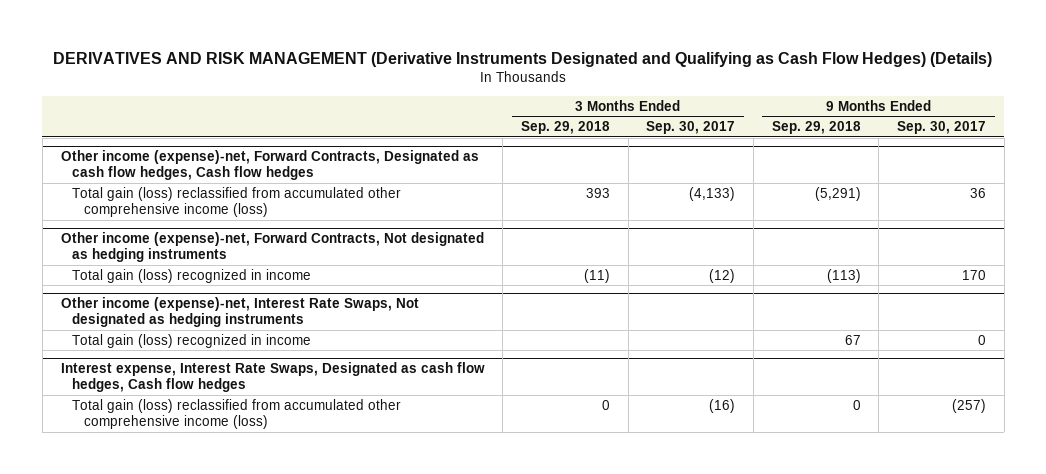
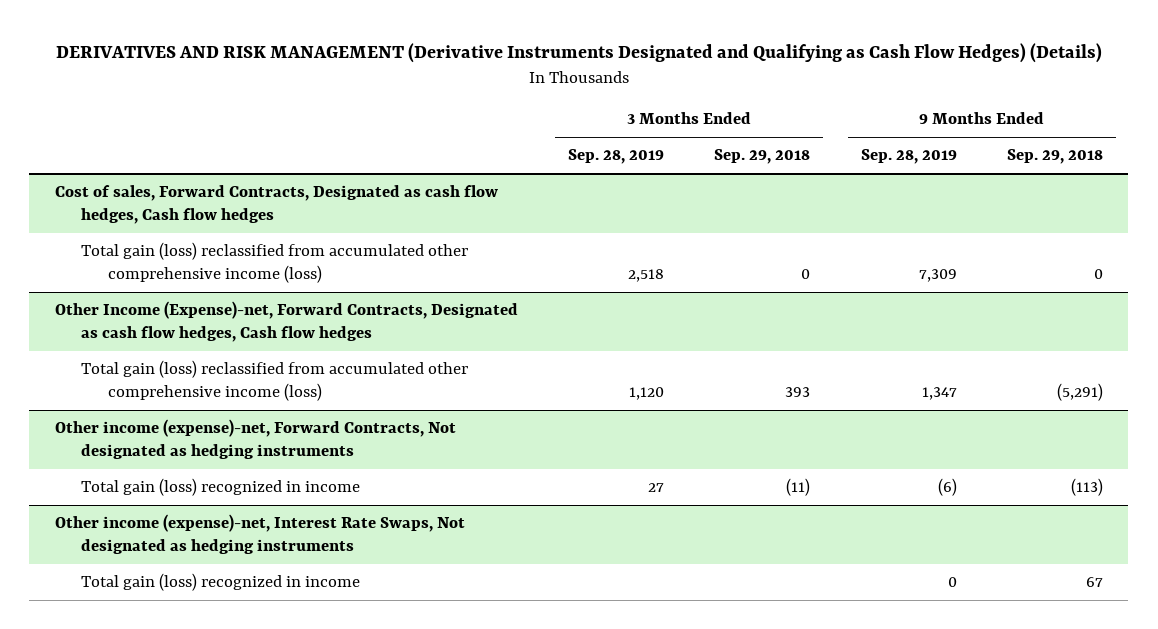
- | 3 Months Ended Sep. 29, 2018 | 3 Months Ended Sep. 30, 2017 | 9 Months Ended Sep. 29, 2018 | 9 Months Ended Sep. 30, 2017
+ | 3 Months Ended Sep. 28, 2019 | 3 Months Ended Sep. 29, 2018 | 9 Months Ended Sep. 28, 2019 | 9 Months Ended Sep. 29, 2018
- Other income (expense)-net, Forward Contracts, Designated as cash flow hedges, Cash flow hedges
+ Cost of sales, Forward Contracts, Designated as cash flow hedges, Cash flow hedges
+ Total gain (loss) reclassified from accumulated other comprehensive income (loss) | 2,518 | 0 | 7,309 | 0
+ Other Income (Expense)-net, Forward Contracts, Designated as cash flow hedges, Cash flow hedges
- Interest expense, Interest Rate Swaps, Designated as cash flow hedges, Cash flow hedges
- Total gain (loss) reclassified from accumulated other comprehensive income (loss) | 0 | (16) | 0 | (257)

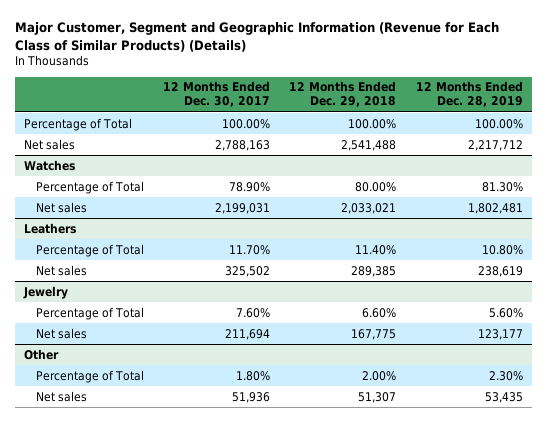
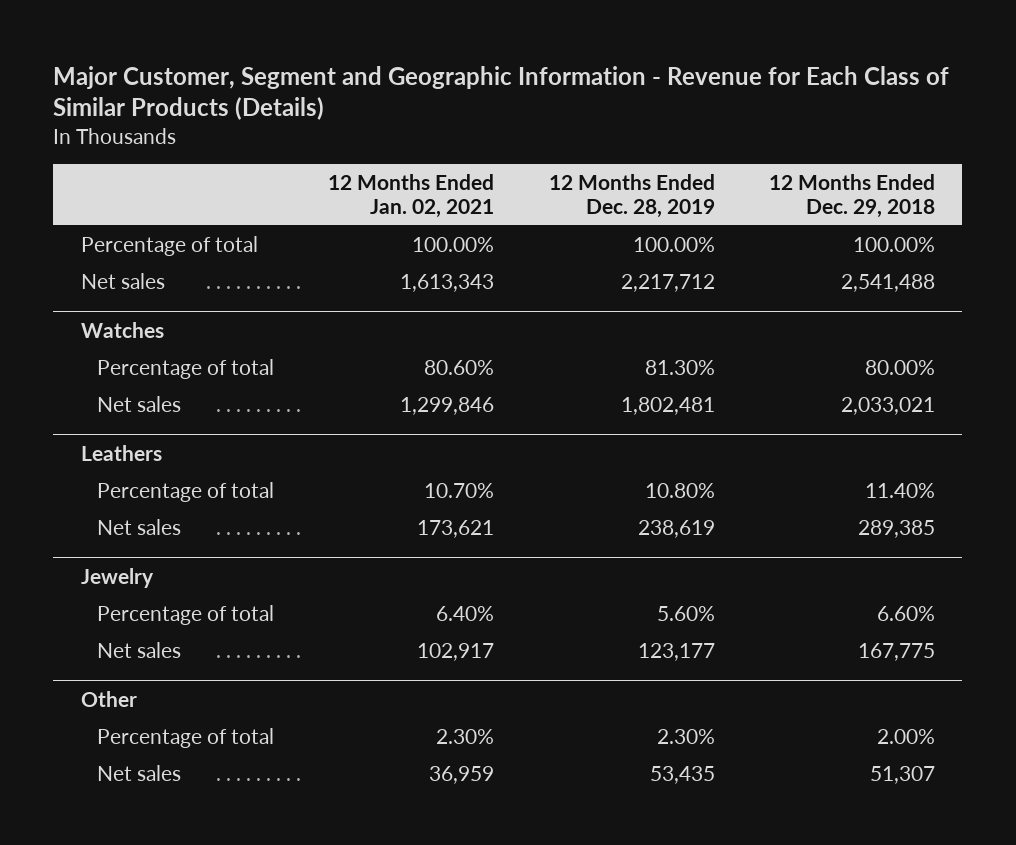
- Major Customer, Segment and Geographic Information (Revenue for Each Class of Similar Products) (Details)
+ Major Customer, Segment and Geographic Information - Revenue for Each Class of Similar Products (Details)
- | 12 Months Ended Dec. 30, 2017 | 12 Months Ended Dec. 29, 2018 | 12 Months Ended Dec. 28, 2019
+ | 12 Months Ended Jan. 02, 2021 | 12 Months Ended Dec. 28, 2019 | 12 Months Ended Dec. 29, 2018
- Percentage of Total | 100.00% | 100.00% | 100.00%
+ Percentage of total | 100.00% | 100.00% | 100.00%
@ Watches
- Percentage of Total | 78.90% | 80.00% | 81.30%
+ Percentage of total | 80.60% | 81.30% | 80.00%
@ Leathers
- Percentage of Total | 11.70% | 11.40% | 10.80%
+ Percentage of total | 10.70% | 10.80% | 11.40%
@ Jewelry
- Percentage of Total | 7.60% | 6.60% | 5.60%
+ Percentage of total | 6.40% | 5.60% | 6.60%
@ Other
- Percentage of Total | 1.80% | 2.00% | 2.30%
+ Percentage of total | 2.30% | 2.30% | 2.00%

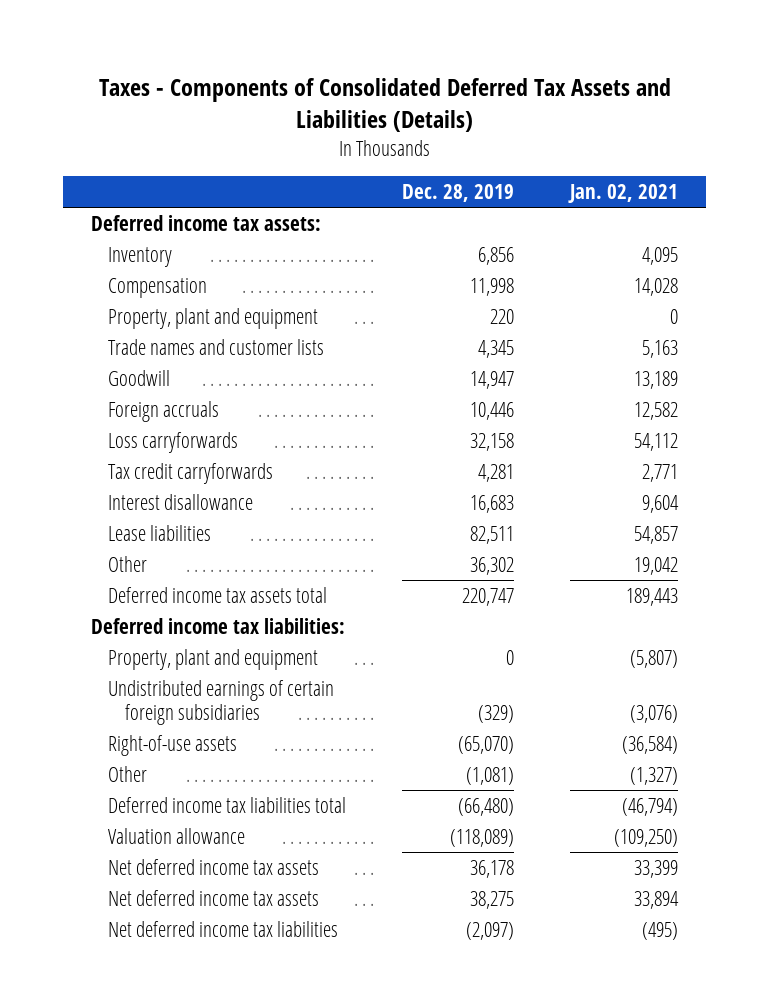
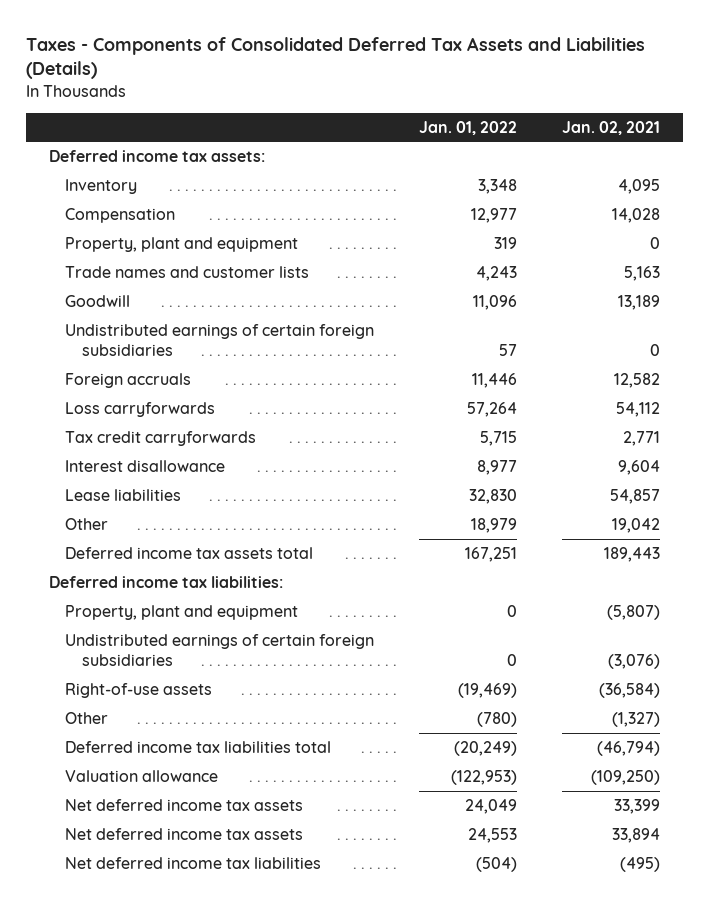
- | Dec. 28, 2019 | Jan. 02, 2021
+ | Jan. 01, 2022 | Jan. 02, 2021
+ Undistributed earnings of certain foreign subsidiaries | 57 | 0

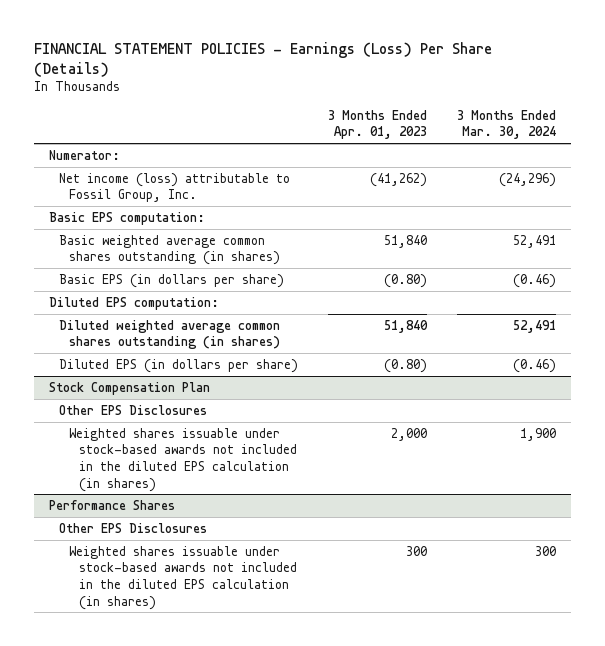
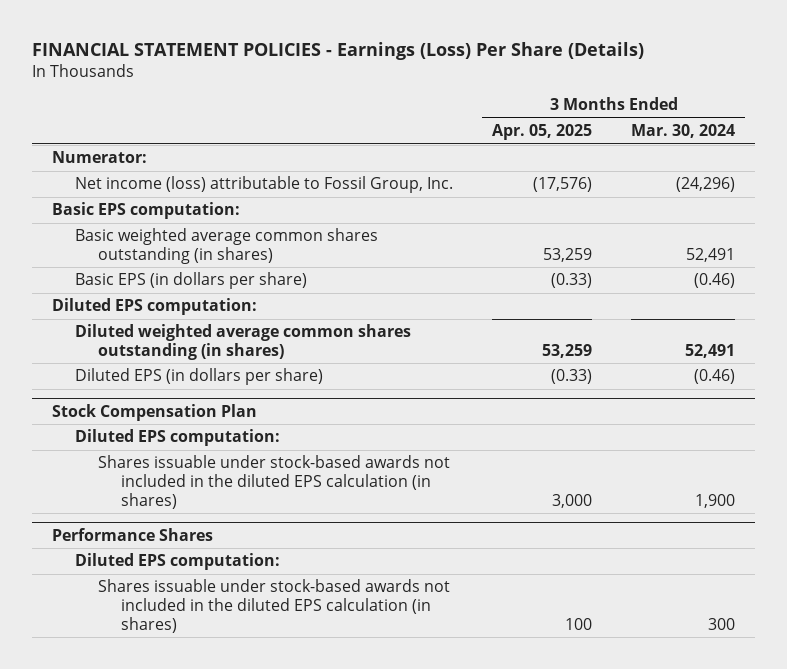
- | 3 Months Ended Apr. 01, 2023 | 3 Months Ended Mar. 30, 2024
+ | 3 Months Ended Apr. 05, 2025 | 3 Months Ended Mar. 30, 2024
@ Stock Compensation Plan
- Other EPS Disclosures
- Weighted shares issuable under stock-based awards not included in the diluted EPS calculation (in shares) | 2,000 | 1,900
+ Diluted EPS computation:
+ Shares issuable under stock-based awards not included in the diluted EPS calculation (in shares) | 3,000 | 1,900
@ Performance Shares
- Other EPS Disclosures
- Weighted shares issuable under stock-based awards not included in the diluted EPS calculation (in shares) | 300 | 300
+ Diluted EPS computation:
+ Shares issuable under stock-based awards not included in the diluted EPS calculation (in shares) | 100 | 300

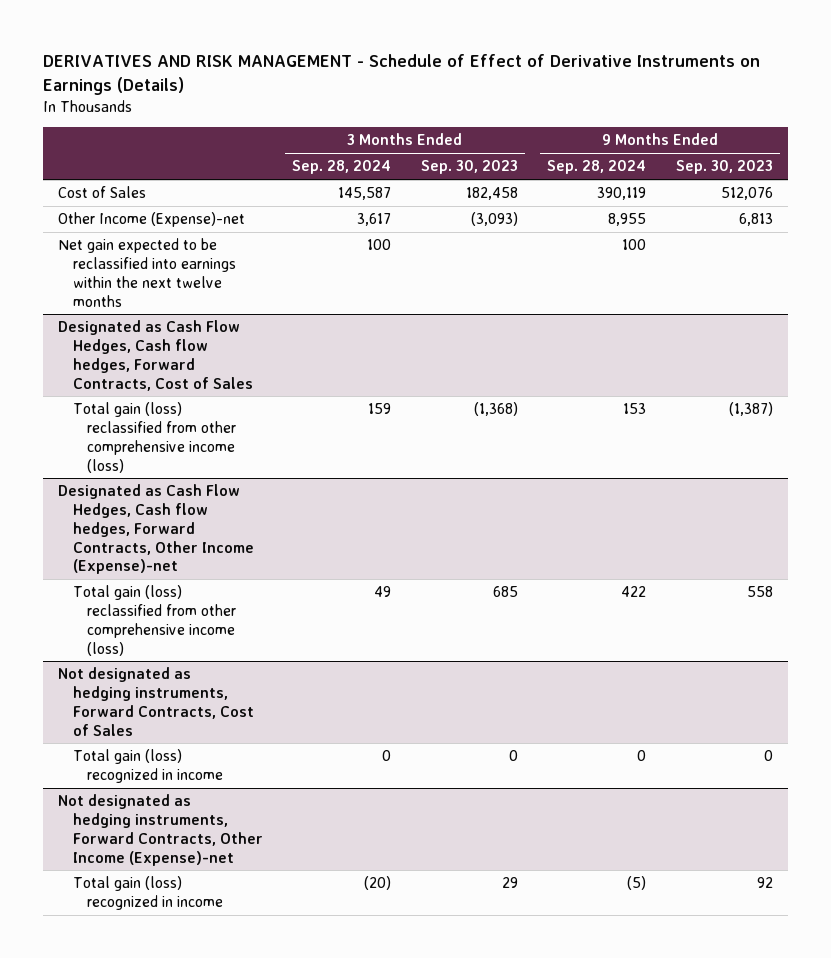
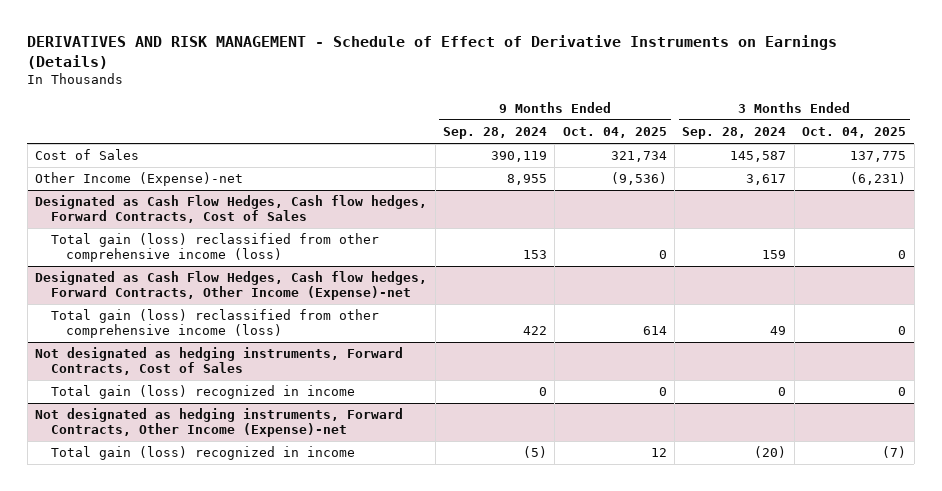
- | 3 Months Ended Sep. 28, 2024 | 3 Months Ended Sep. 30, 2023 | 9 Months Ended Sep. 28, 2024 | 9 Months Ended Sep. 30, 2023
+ | 9 Months Ended Sep. 28, 2024 | 9 Months Ended Oct. 04, 2025 | 3 Months Ended Sep. 28, 2024 | 3 Months Ended Oct. 04, 2025
- Net gain expected to be reclassified into earnings within the next twelve months | 100 | | 100 |

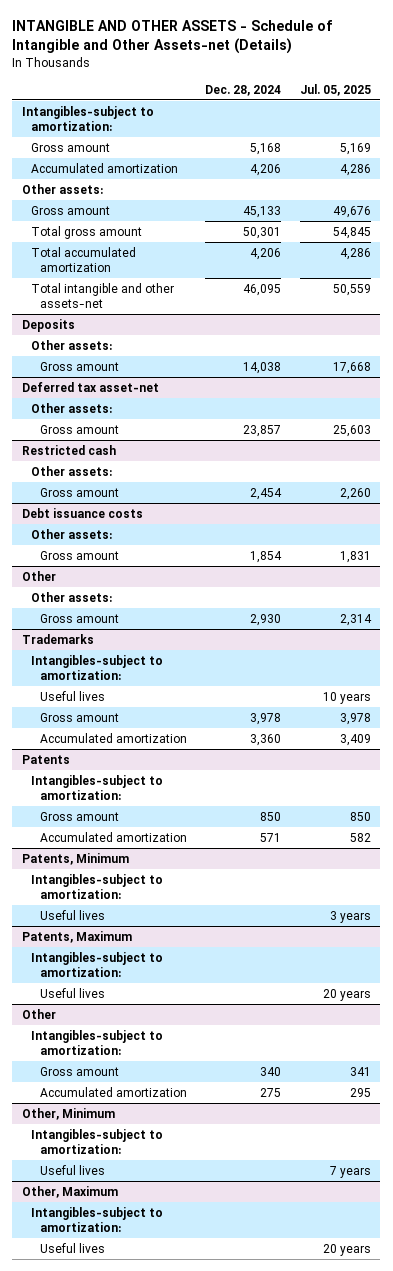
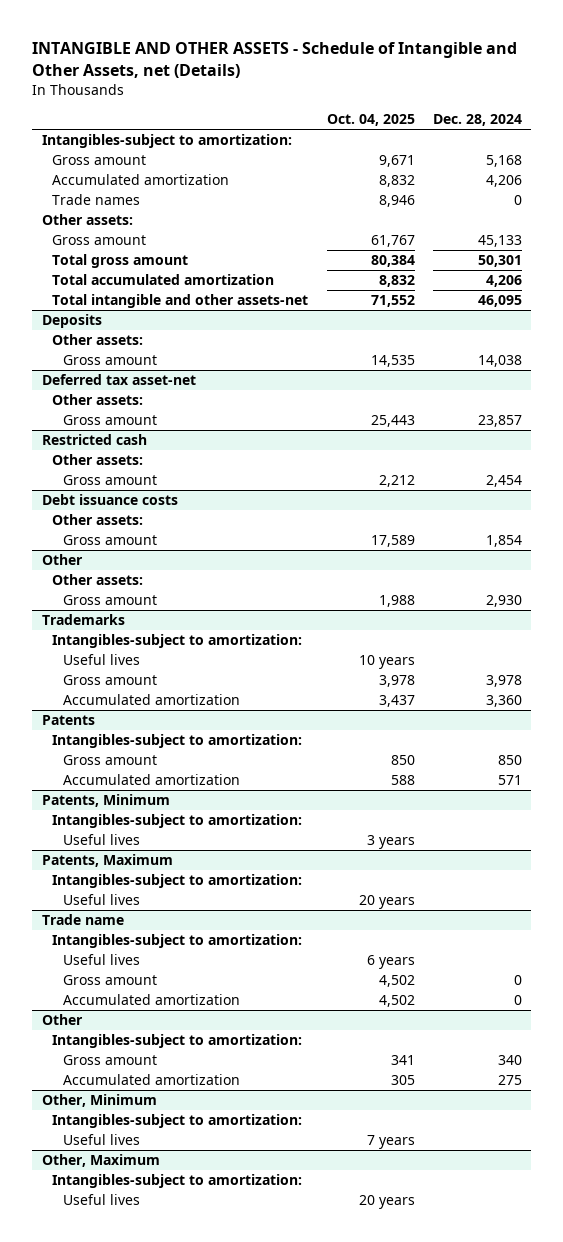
- INTANGIBLE AND OTHER ASSETS - Schedule of Intangible and Other Assets-net (Details)
+ INTANGIBLE AND OTHER ASSETS - Schedule of Intangible and Other Assets, net (Details)
- | Dec. 28, 2024 | Jul. 05, 2025
+ | Oct. 04, 2025 | Dec. 28, 2024
+ Trade names | 8,946 | 0
+ Trade name
+ Intangibles-subject to amortization:
+ Useful lives | 6 years |
+ Gross amount | 4,502 | 0
+ Accumulated amortization | 4,502 | 0

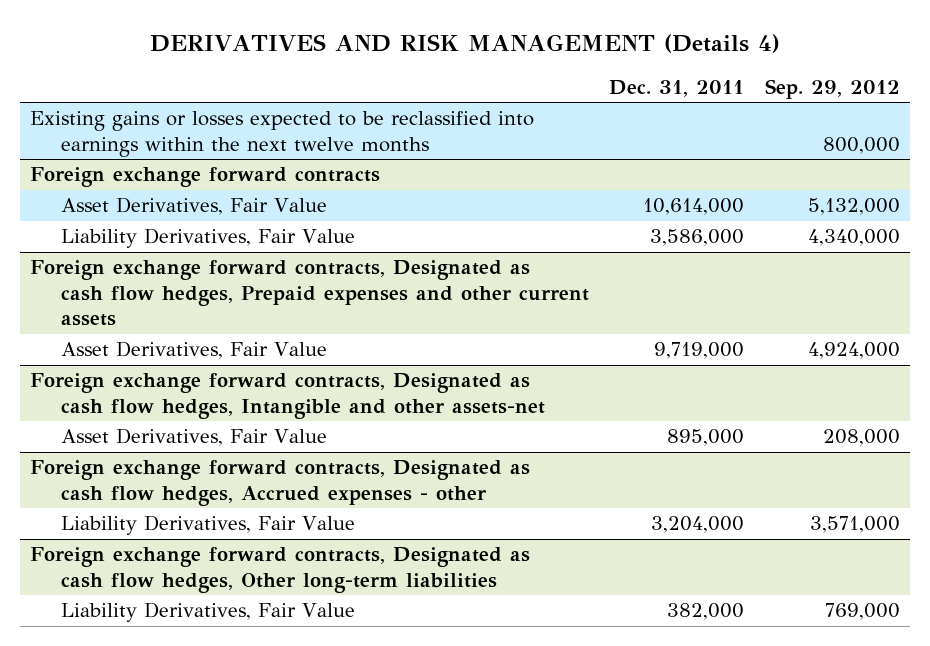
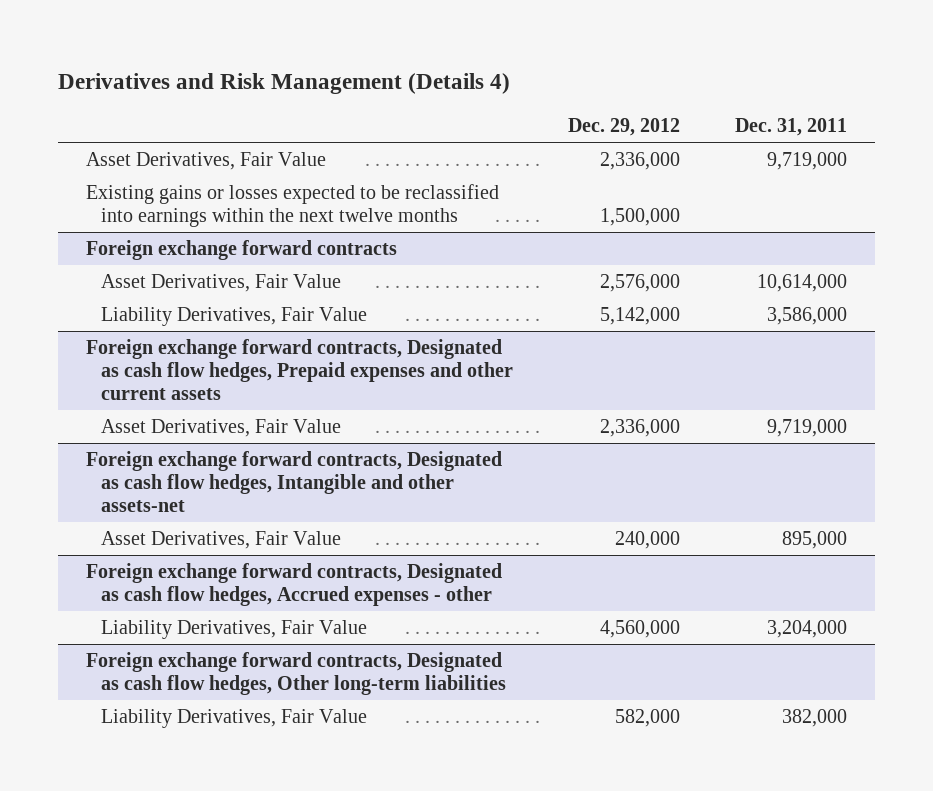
- DERIVATIVES AND RISK MANAGEMENT (Details 4)
+ Derivatives and Risk Management (Details 4)
- | Dec. 31, 2011 | Sep. 29, 2012
+ | Dec. 29, 2012 | Dec. 31, 2011
+ Asset Derivatives, Fair Value | 2,336,000 | 9,719,000

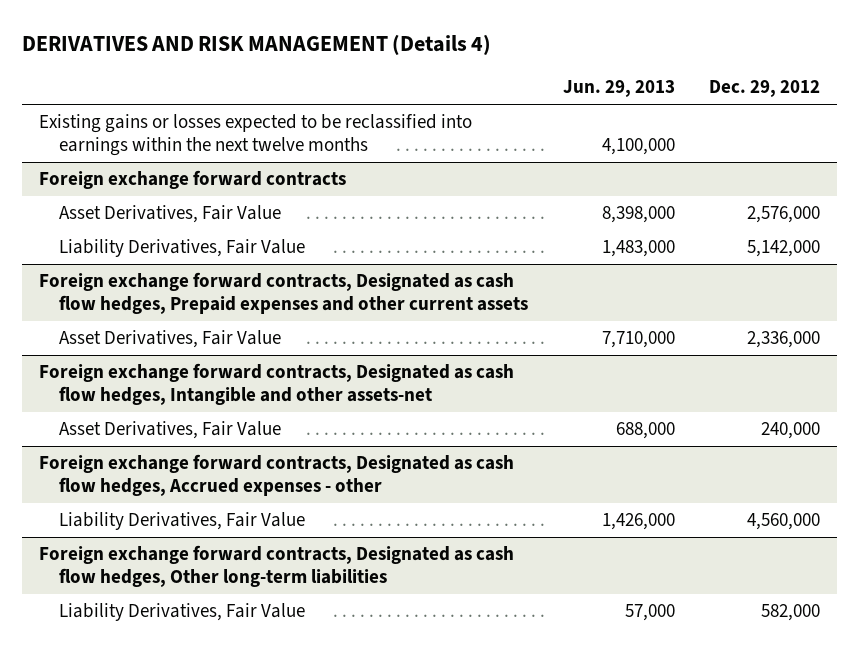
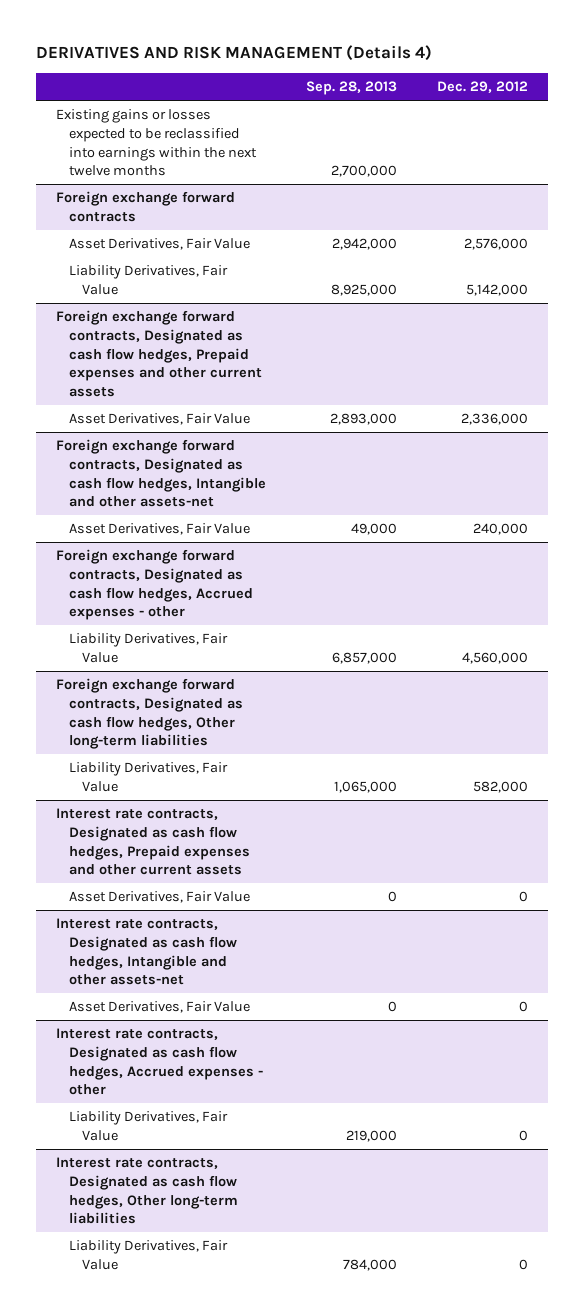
- | Jun. 29, 2013 | Dec. 29, 2012
+ | Sep. 28, 2013 | Dec. 29, 2012
+ Interest rate contracts, Designated as cash flow hedges, Prepaid expenses and other current assets
+ Asset Derivatives, Fair Value | 0 | 0
+ Interest rate contracts, Designated as cash flow hedges, Intangible and other assets-net
+ Asset Derivatives, Fair Value | 0 | 0
+ Interest rate contracts, Designated as cash flow hedges, Accrued expenses - other
+ Liability Derivatives, Fair Value | 219,000 | 0
+ Interest rate contracts, Designated as cash flow hedges, Other long-term liabilities
+ Liability Derivatives, Fair Value | 784,000 | 0

